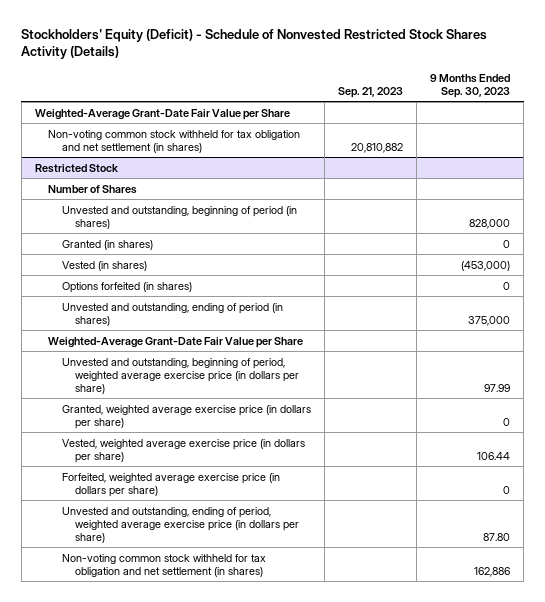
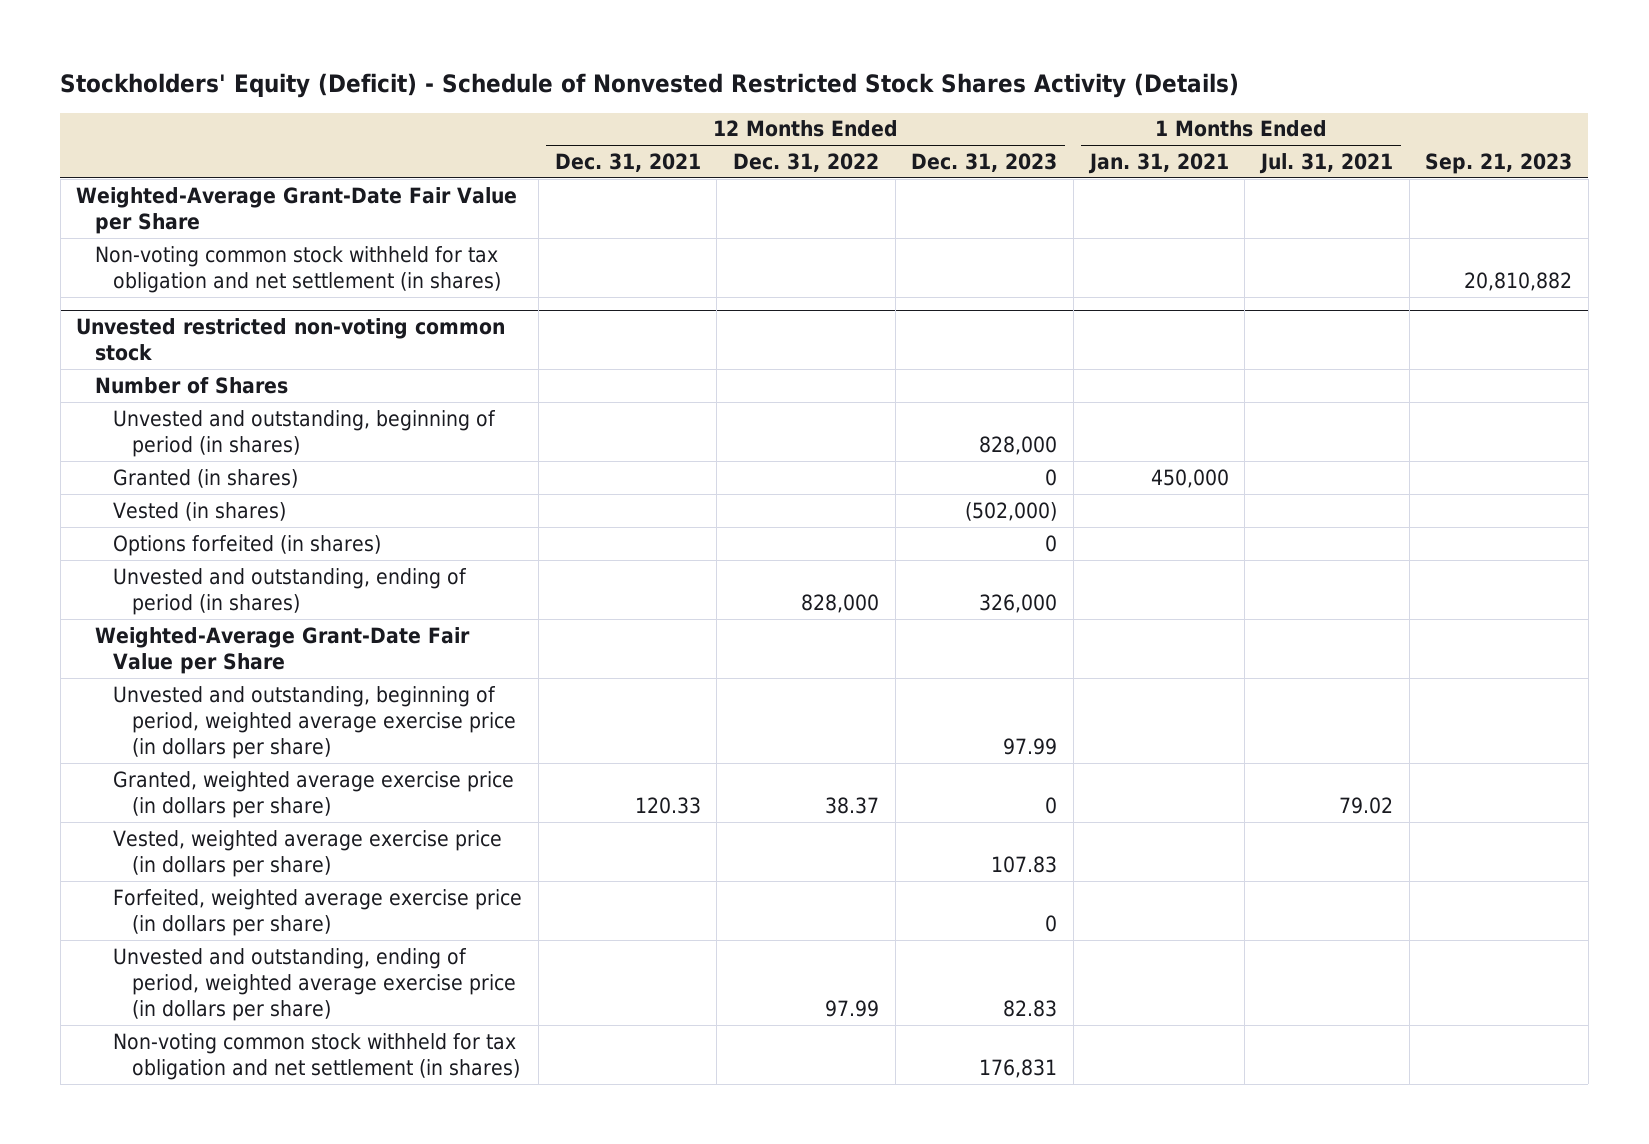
- | Sep. 21, 2023 | 9 Months Ended Sep. 30, 2023
+ | 12 Months Ended Dec. 31, 2021 | 12 Months Ended Dec. 31, 2022 | 12 Months Ended Dec. 31, 2023 | 1 Months Ended Jan. 31, 2021 | 1 Months Ended Jul. 31, 2021 | Sep. 21, 2023
- Restricted Stock
+ Unvested restricted non-voting common stock

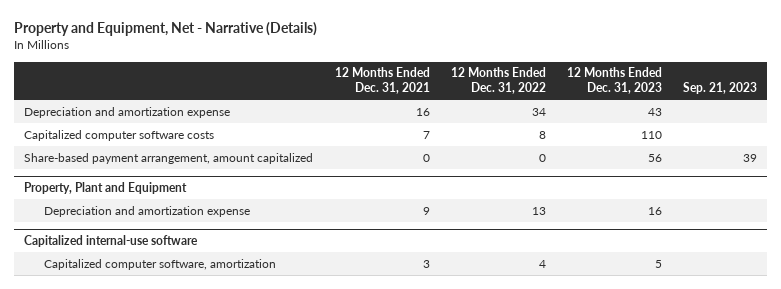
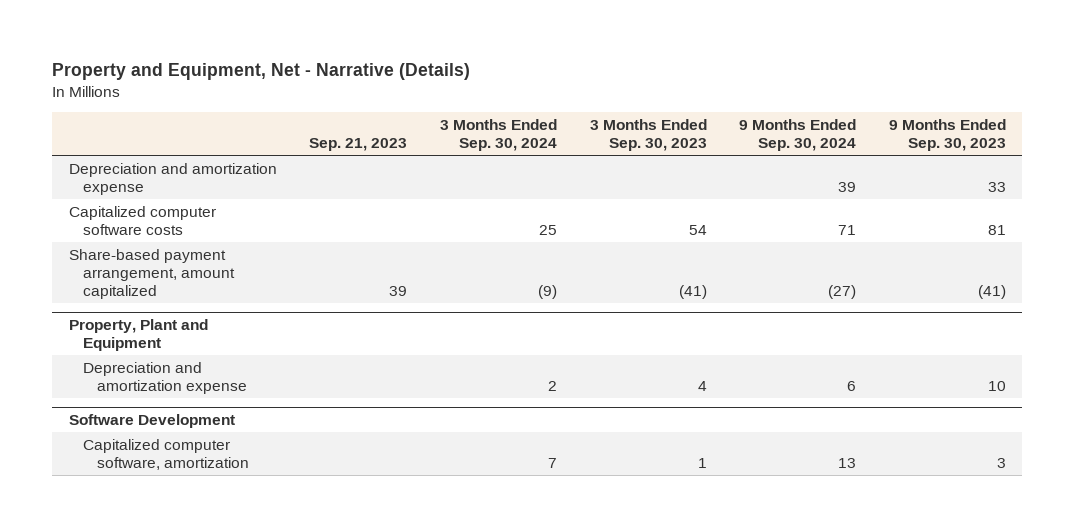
- | 12 Months Ended Dec. 31, 2021 | 12 Months Ended Dec. 31, 2022 | 12 Months Ended Dec. 31, 2023 | Sep. 21, 2023
+ | Sep. 21, 2023 | 3 Months Ended Sep. 30, 2024 | 3 Months Ended Sep. 30, 2023 | 9 Months Ended Sep. 30, 2024 | 9 Months Ended Sep. 30, 2023
- Capitalized internal-use software
+ Software Development

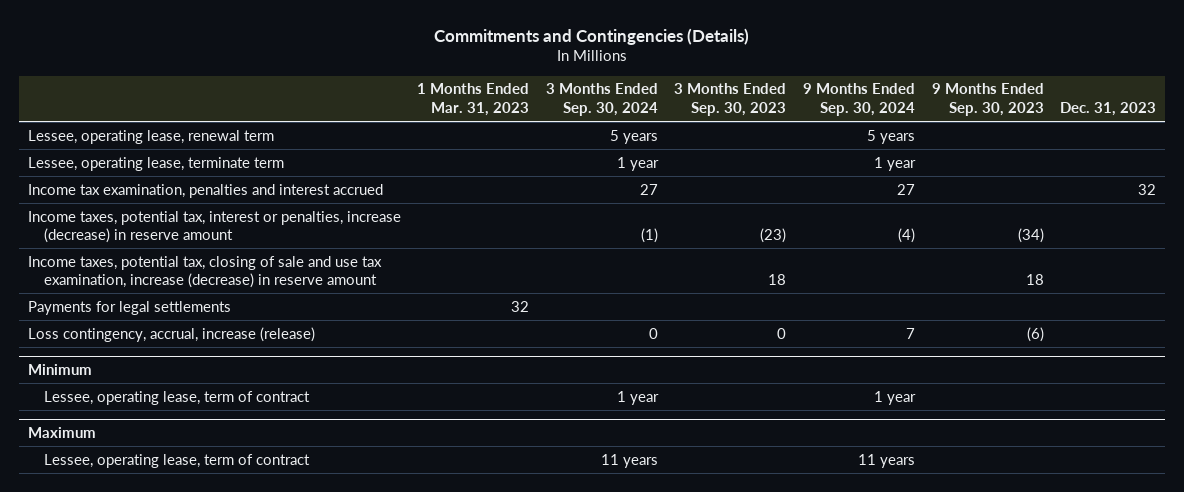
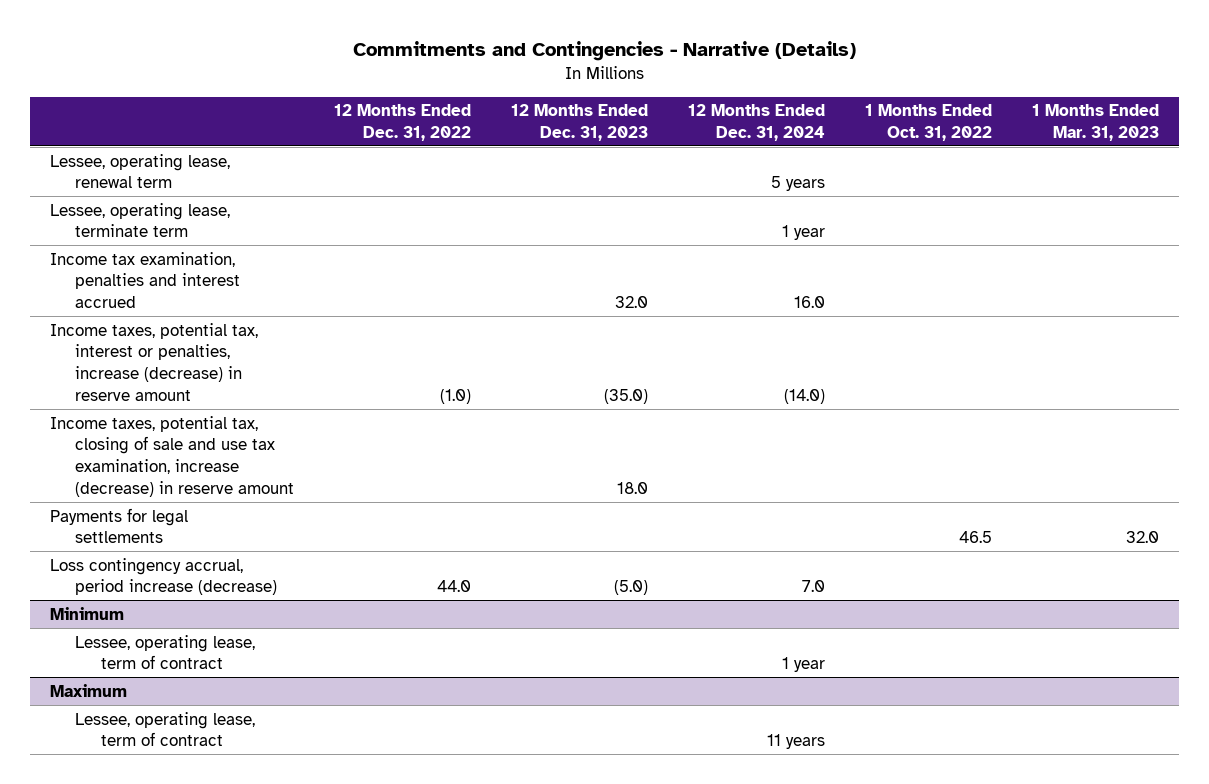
- Commitments and Contingencies (Details)
+ Commitments and Contingencies - Narrative (Details)
- | 1 Months Ended Mar. 31, 2023 | 3 Months Ended Sep. 30, 2024 | 3 Months Ended Sep. 30, 2023 | 9 Months Ended Sep. 30, 2024 | 9 Months Ended Sep. 30, 2023 | Dec. 31, 2023
+ | 12 Months Ended Dec. 31, 2022 | 12 Months Ended Dec. 31, 2023 | 12 Months Ended Dec. 31, 2024 | 1 Months Ended Oct. 31, 2022 | 1 Months Ended Mar. 31, 2023
- Payments for legal settlements | 32 | | | | |
- Loss contingency, accrual, increase (release) | | 0 | 0 | 7 | (6) |
+ Payments for legal settlements | | | | 46.5 | 32.0
+ Loss contingency accrual, period increase (decrease) | 44.0 | (5.0) | 7.0 | |

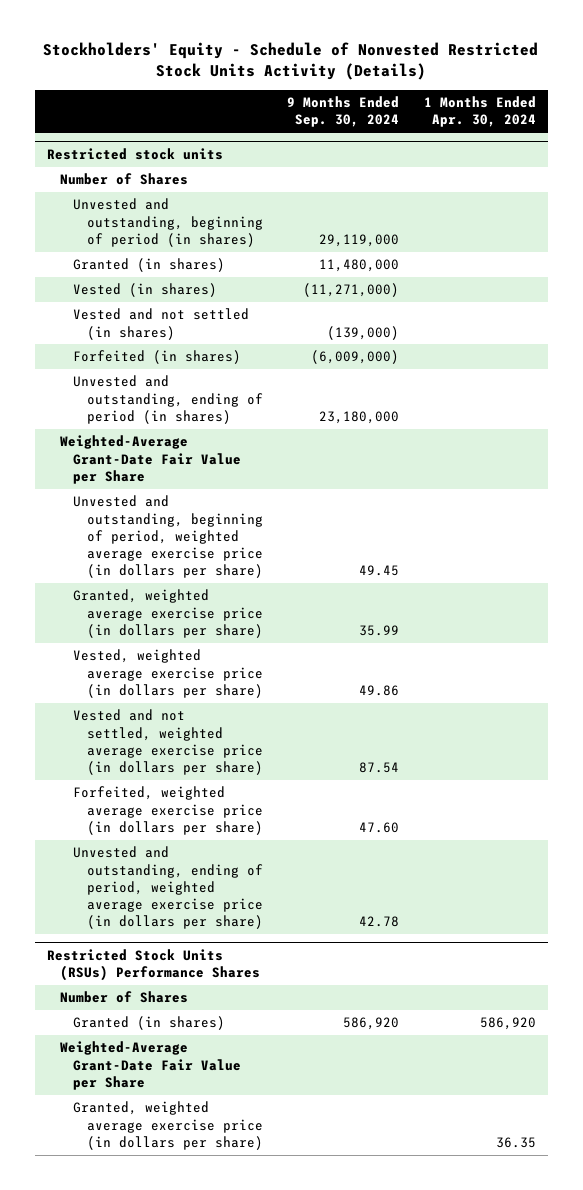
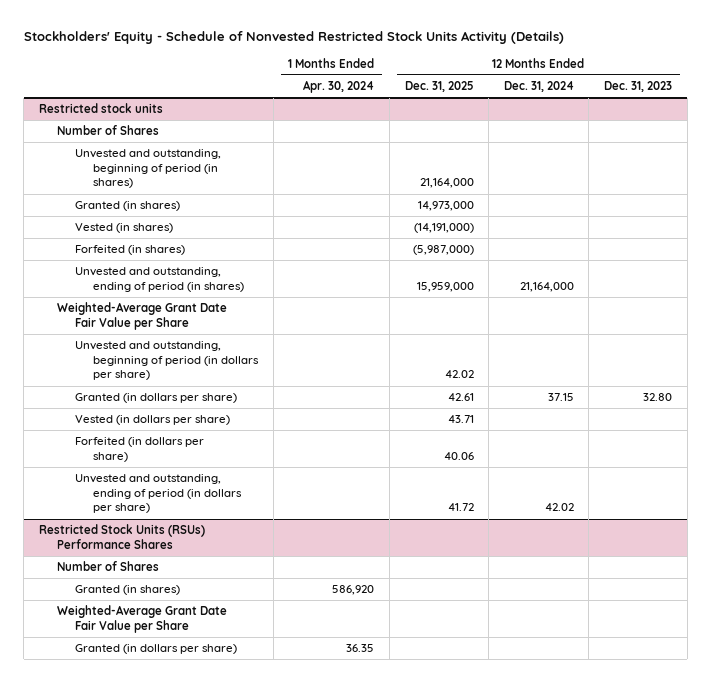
- | 9 Months Ended Sep. 30, 2024 | 1 Months Ended Apr. 30, 2024
+ | 1 Months Ended Apr. 30, 2024 | 12 Months Ended Dec. 31, 2025 | 12 Months Ended Dec. 31, 2024 | 12 Months Ended Dec. 31, 2023
@ Restricted stock units
- Vested and not settled (in shares) | (139,000) |
- Weighted-Average Grant-Date Fair Value per Share
- Unvested and outstanding, beginning of period, weighted average exercise price (in dollars per share) | 49.45 |
- Granted, weighted average exercise price (in dollars per share) | 35.99 |
- Vested, weighted average exercise price (in dollars per share) | 49.86 |
- Vested and not settled, weighted average exercise price (in dollars per share) | 87.54 |
- Forfeited, weighted average exercise price (in dollars per share) | 47.60 |
- Unvested and outstanding, ending of period, weighted average exercise price (in dollars per share) | 42.78 |
+ Weighted-Average Grant Date Fair Value per Share
+ Unvested and outstanding, beginning of period (in dollars per share) | | 42.02 | |
+ Granted (in dollars per share) | | 42.61 | 37.15 | 32.80
+ Vested (in dollars per share) | | 43.71 | |
+ Forfeited (in dollars per share) | | 40.06 | |
+ Unvested and outstanding, ending of period (in dollars per share) | | 41.72 | 42.02 |
@ Restricted Stock Units (RSUs) Performance Shares
- Weighted-Average Grant-Date Fair Value per Share
- Granted, weighted average exercise price (in dollars per share) | | 36.35
+ Weighted-Average Grant Date Fair Value per Share
+ Granted (in dollars per share) | 36.35 | | |

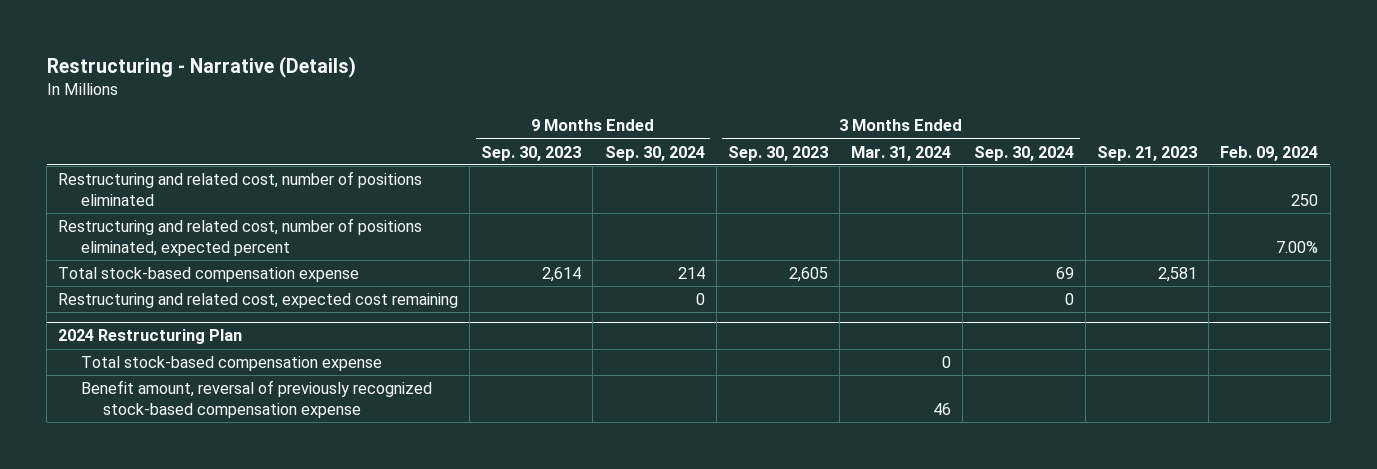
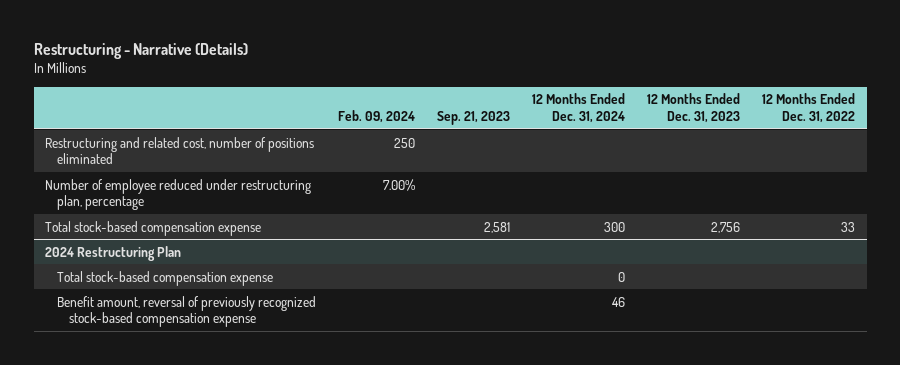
- | 9 Months Ended Sep. 30, 2023 | 9 Months Ended Sep. 30, 2024 | 3 Months Ended Sep. 30, 2023 | 3 Months Ended Mar. 31, 2024 | 3 Months Ended Sep. 30, 2024 | Sep. 21, 2023 | Feb. 09, 2024
+ | Feb. 09, 2024 | Sep. 21, 2023 | 12 Months Ended Dec. 31, 2024 | 12 Months Ended Dec. 31, 2023 | 12 Months Ended Dec. 31, 2022
- Restructuring and related cost, number of positions eliminated, expected percent | | | | | | | 7.00%
+ Number of employee reduced under restructuring plan, percentage | 7.00% | | | |
- Restructuring and related cost, expected cost remaining | | 0 | | | 0 | |

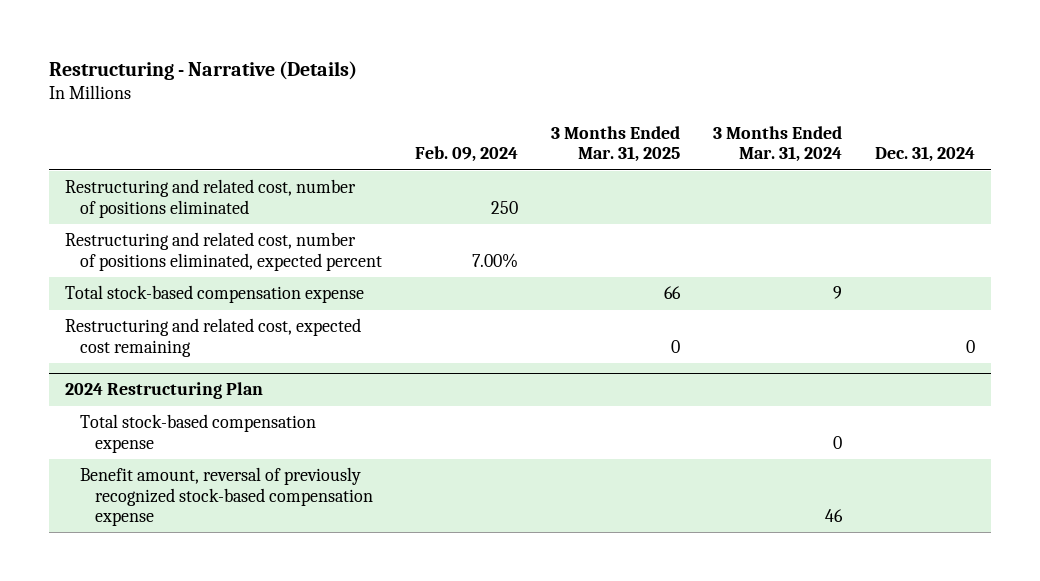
- | Feb. 09, 2024 | Sep. 21, 2023 | 12 Months Ended Dec. 31, 2024 | 12 Months Ended Dec. 31, 2023 | 12 Months Ended Dec. 31, 2022
+ | Feb. 09, 2024 | 3 Months Ended Mar. 31, 2025 | 3 Months Ended Mar. 31, 2024 | Dec. 31, 2024
- Number of employee reduced under restructuring plan, percentage | 7.00% | | | |
+ Restructuring and related cost, number of positions eliminated, expected percent | 7.00% | | |
+ Restructuring and related cost, expected cost remaining | | 0 | | 0

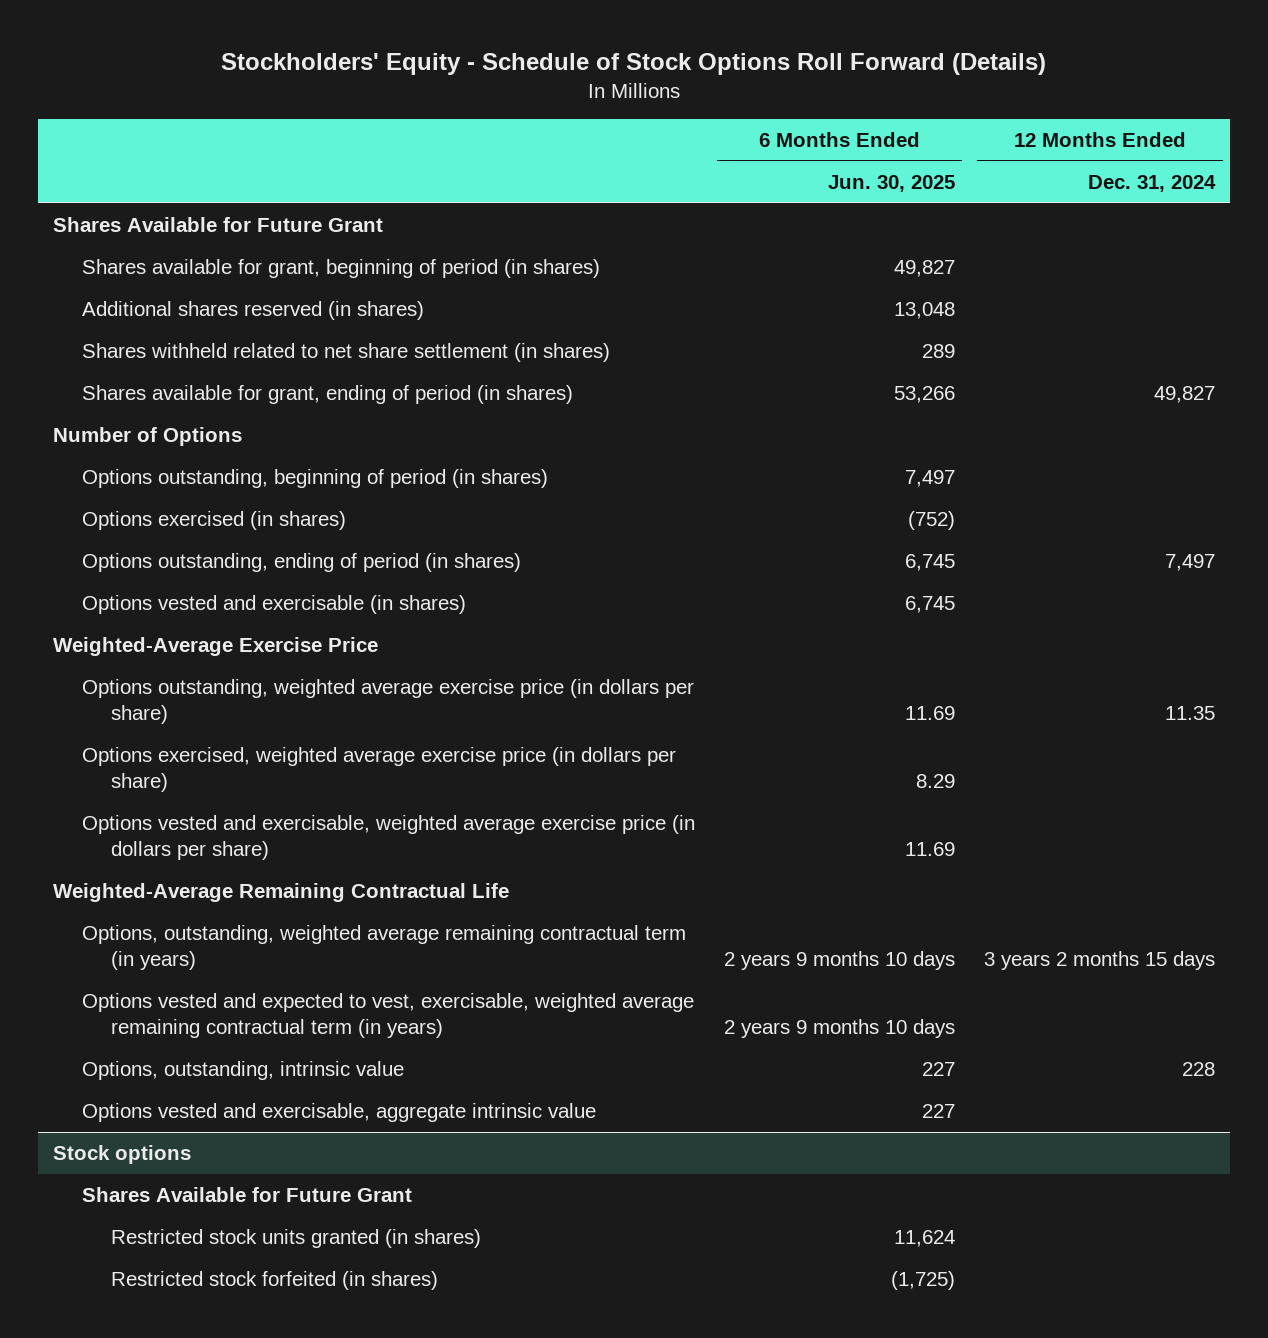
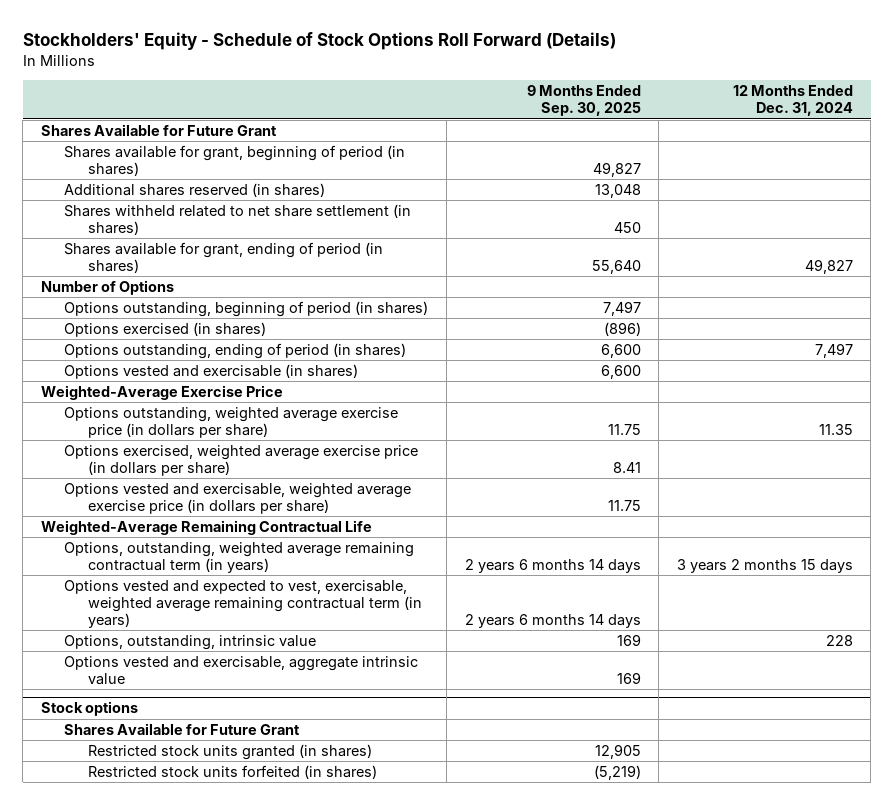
- | 6 Months Ended Jun. 30, 2025 | 12 Months Ended Dec. 31, 2024
+ | 9 Months Ended Sep. 30, 2025 | 12 Months Ended Dec. 31, 2024
@ Stock options
- Restricted stock forfeited (in shares) | (1,725) |
+ Restricted stock units forfeited (in shares) | (5,219) |

